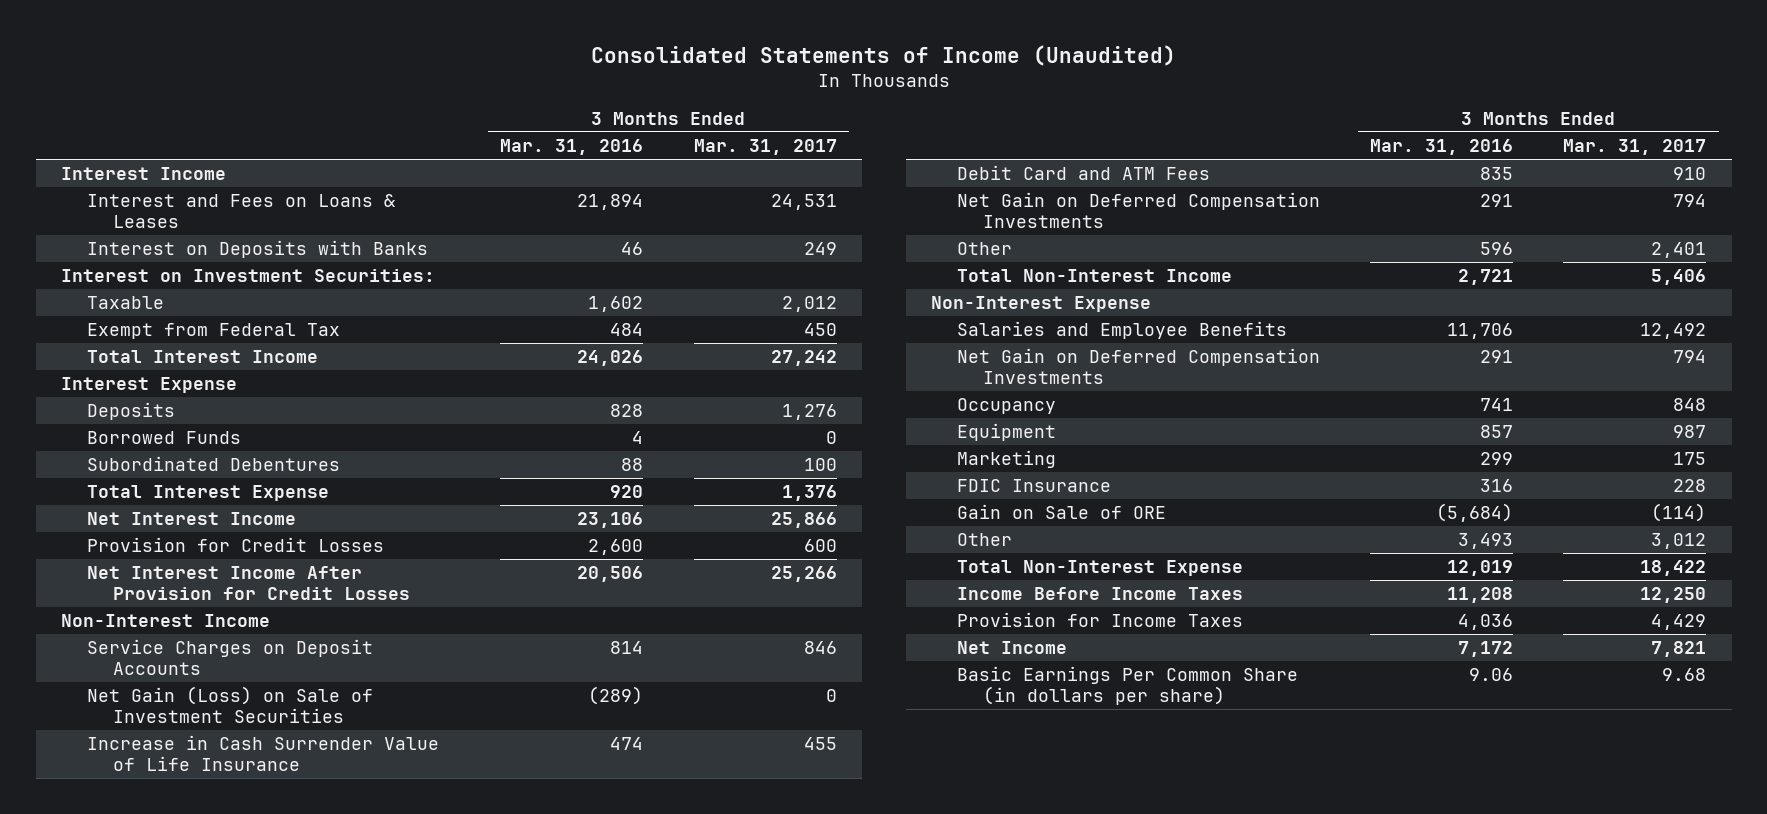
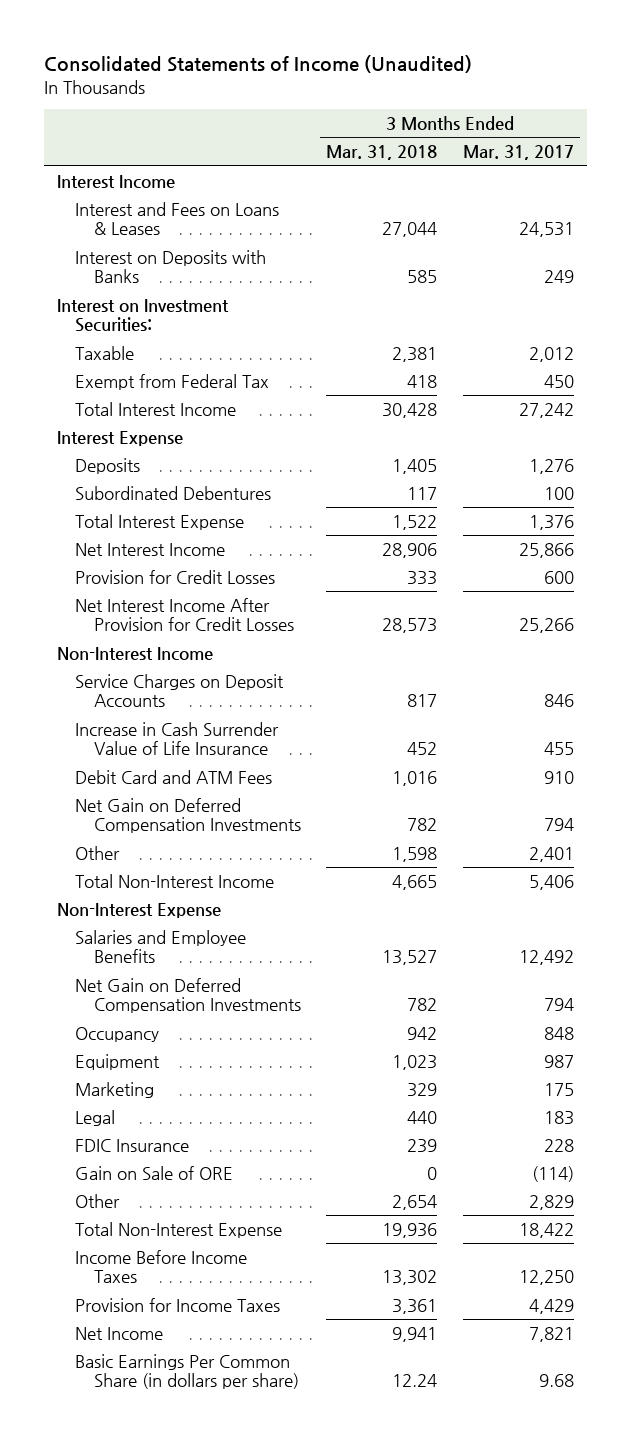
- | 3 Months Ended Mar. 31, 2016 | 3 Months Ended Mar. 31, 2017
+ | 3 Months Ended Mar. 31, 2018 | 3 Months Ended Mar. 31, 2017
- Borrowed Funds | 4 | 0
- Net Gain (Loss) on Sale of Investment Securities | (289) | 0
+ Legal | 440 | 183
- Other | 3,493 | 3,012
+ Other | 2,654 | 2,829

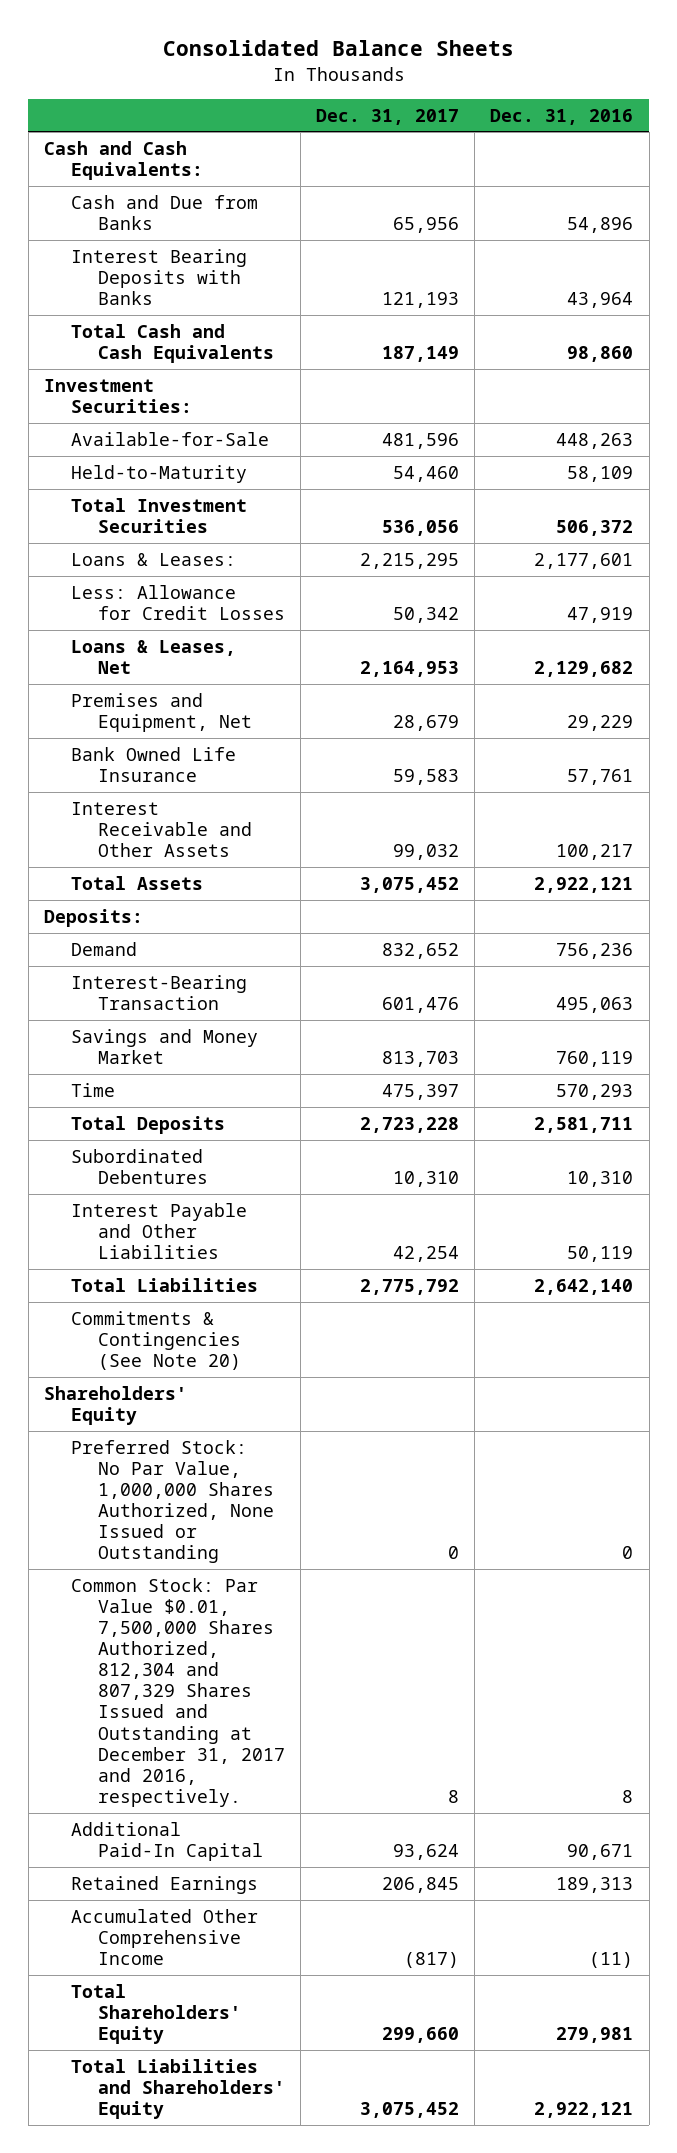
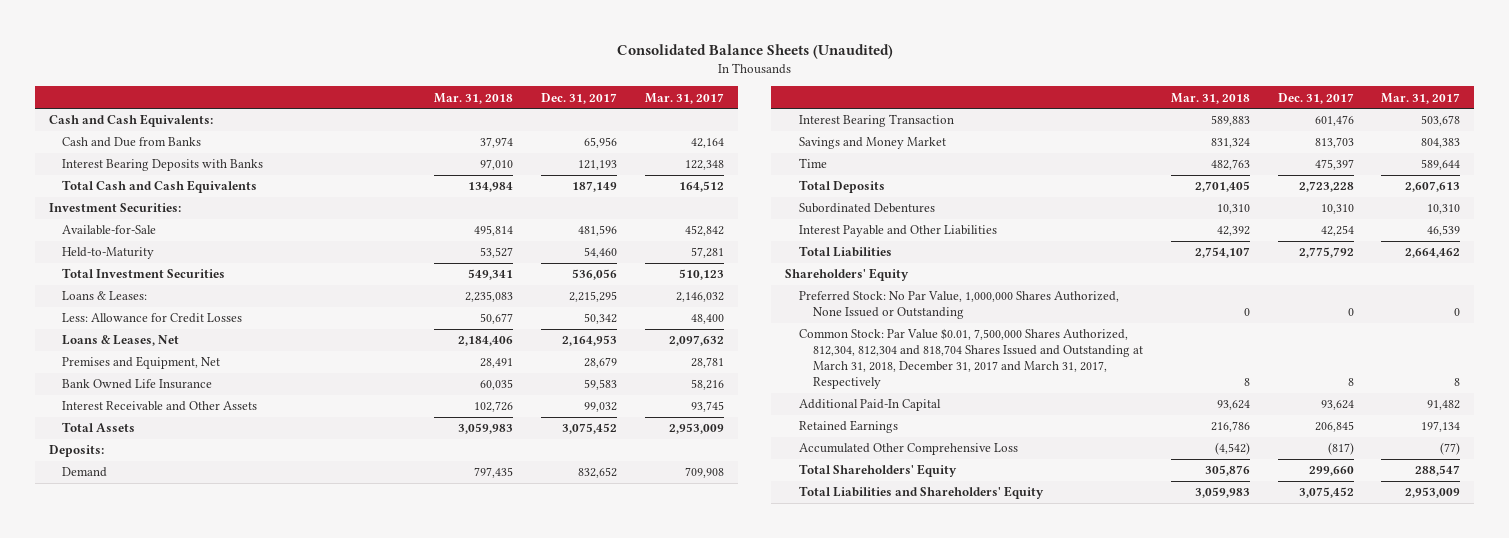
- Consolidated Balance Sheets
+ Consolidated Balance Sheets (Unaudited)
- | Dec. 31, 2017 | Dec. 31, 2016
+ | Mar. 31, 2018 | Dec. 31, 2017 | Mar. 31, 2017
- Interest-Bearing Transaction | 601,476 | 495,063
+ Interest Bearing Transaction | 589,883 | 601,476 | 503,678
- Commitments & Contingencies (See Note 20)
- Common Stock: Par Value $0.01, 7,500,000 Shares Authorized, 812,304 and 807,329 Shares Issued and Outstanding at December 31, 2017 and 2016, respectively. | 8 | 8
+ Common Stock: Par Value $0.01, 7,500,000 Shares Authorized, 812,304, 812,304 and 818,704 Shares Issued and Outstanding at March 31, 2018, December 31, 2017 and March 31, 2017, Respectively | 8 | 8 | 8
- Accumulated Other Comprehensive Income | (817) | (11)
+ Accumulated Other Comprehensive Loss | (4,542) | (817) | (77)

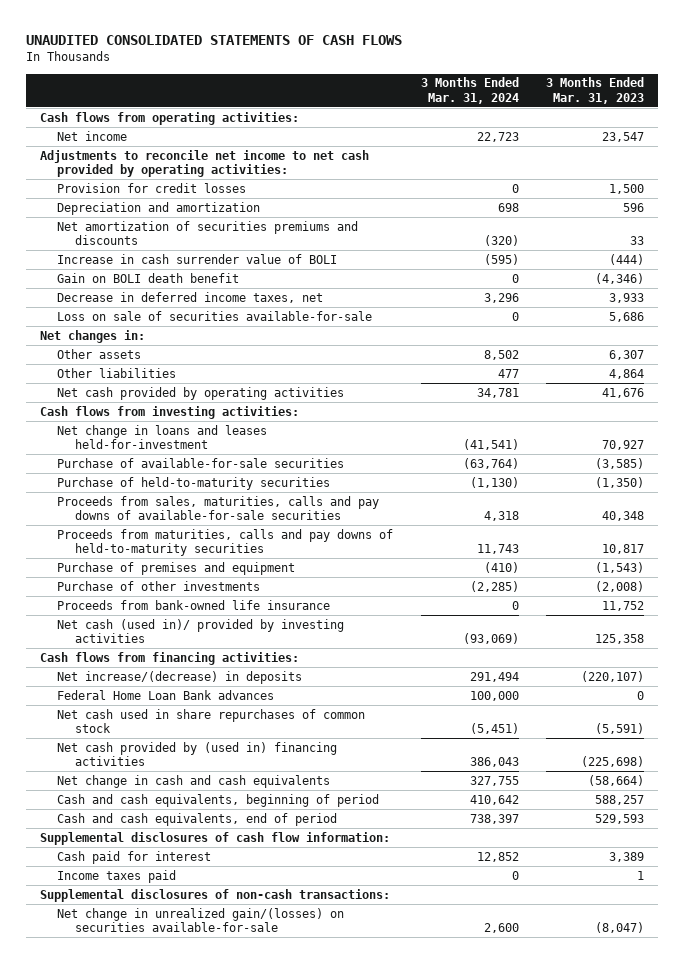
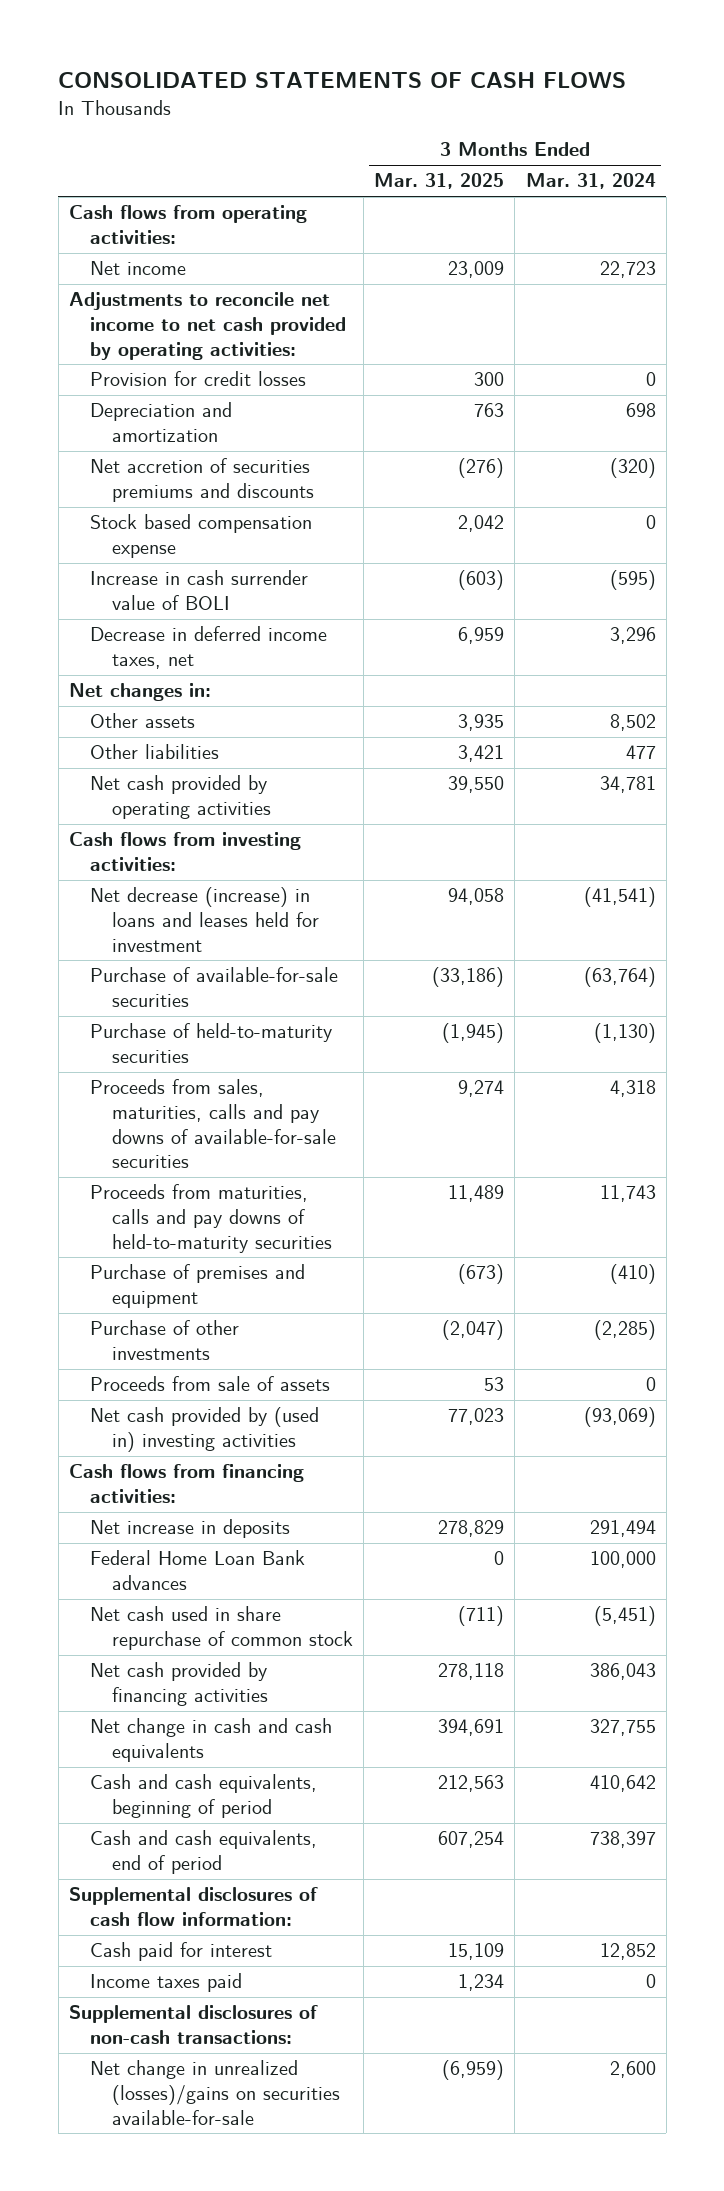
- UNAUDITED CONSOLIDATED STATEMENTS OF CASH FLOWS
+ CONSOLIDATED STATEMENTS OF CASH FLOWS
- | 3 Months Ended Mar. 31, 2024 | 3 Months Ended Mar. 31, 2023
+ | 3 Months Ended Mar. 31, 2025 | 3 Months Ended Mar. 31, 2024
- Net amortization of securities premiums and discounts | (320) | 33
+ Net accretion of securities premiums and discounts | (276) | (320)
+ Stock based compensation expense | 2,042 | 0
- Gain on BOLI death benefit | 0 | (4,346)
- Loss on sale of securities available-for-sale | 0 | 5,686
- Net change in loans and leases held-for-investment | (41,541) | 70,927
+ Net decrease (increase) in loans and leases held for investment | 94,058 | (41,541)
- Proceeds from bank-owned life insurance | 0 | 11,752
- Net cash (used in)/ provided by investing activities | (93,069) | 125,358
+ Proceeds from sale of assets | 53 | 0
+ Net cash provided by (used in) investing activities | 77,023 | (93,069)
- Net increase/(decrease) in deposits | 291,494 | (220,107)
+ Net increase in deposits | 278,829 | 291,494
- Net cash used in share repurchases of common stock | (5,451) | (5,591)
- Net cash provided by (used in) financing activities | 386,043 | (225,698)
+ Net cash used in share repurchase of common stock | (711) | (5,451)
+ Net cash provided by financing activities | 278,118 | 386,043
- Net change in unrealized gain/(losses) on securities available-for-sale | 2,600 | (8,047)
+ Net change in unrealized (losses)/gains on securities available-for-sale | (6,959) | 2,600

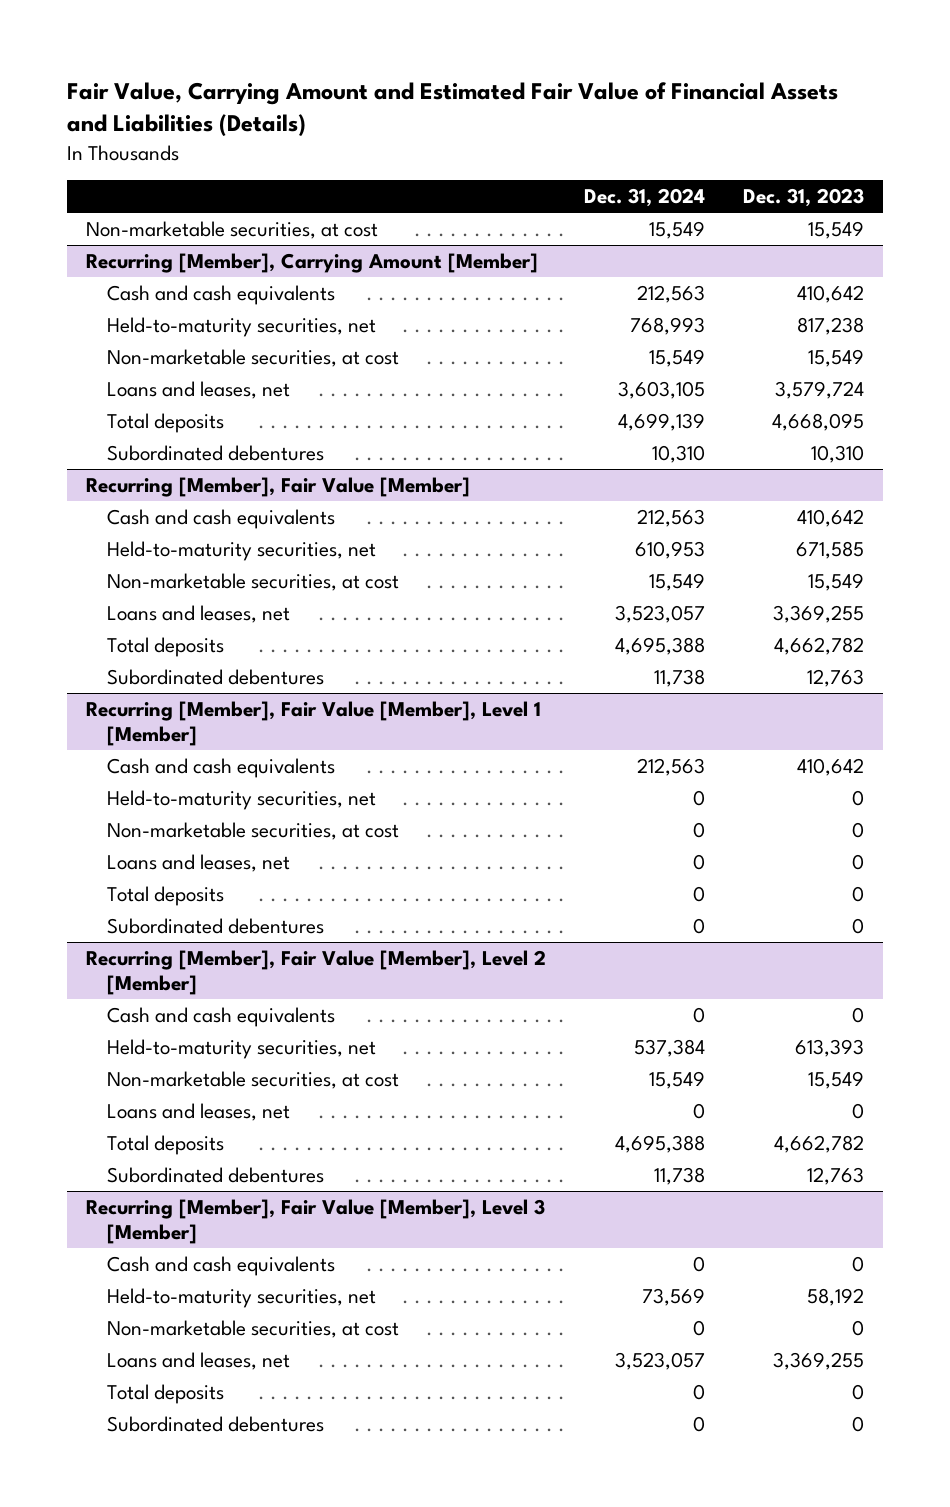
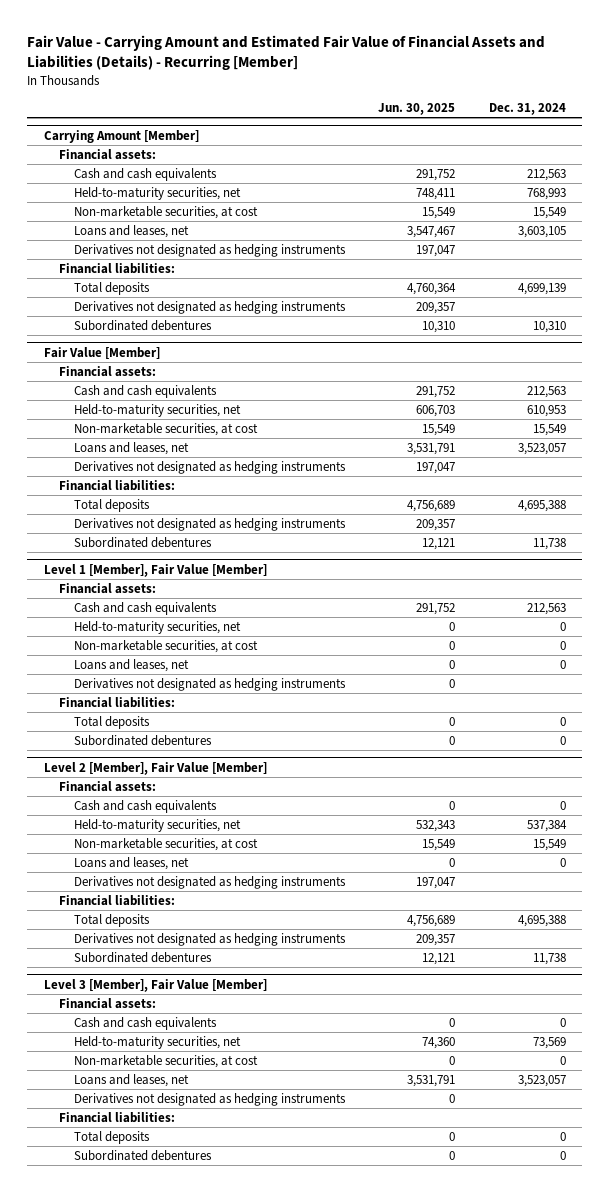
- Fair Value, Carrying Amount and Estimated Fair Value of Financial Assets and Liabilities (Details)
+ Fair Value - Carrying Amount and Estimated Fair Value of Financial Assets and Liabilities (Details) - Recurring [Member]
- | Dec. 31, 2024 | Dec. 31, 2023
+ | Jun. 30, 2025 | Dec. 31, 2024
- Non-marketable securities, at cost | 15,549 | 15,549
- Recurring [Member], Carrying Amount [Member]
+ Carrying Amount [Member]
+ Financial assets:
+ Derivatives not designated as hedging instruments | 197,047 |
+ Financial liabilities:
+ Derivatives not designated as hedging instruments | 209,357 |
- Recurring [Member], Fair Value [Member]
+ Fair Value [Member]
+ Financial assets:
+ Derivatives not designated as hedging instruments | 197,047 |
+ Financial liabilities:
+ Derivatives not designated as hedging instruments | 209,357 |
- Recurring [Member], Fair Value [Member], Level 1 [Member]
+ Level 1 [Member], Fair Value [Member]
+ Financial assets:
+ Derivatives not designated as hedging instruments | 0 |
+ Financial liabilities:
- Recurring [Member], Fair Value [Member], Level 2 [Member]
+ Level 2 [Member], Fair Value [Member]
+ Financial assets:
+ Derivatives not designated as hedging instruments | 197,047 |
+ Financial liabilities:
+ Derivatives not designated as hedging instruments | 209,357 |
- Recurring [Member], Fair Value [Member], Level 3 [Member]
+ Level 3 [Member], Fair Value [Member]
+ Financial assets:
+ Derivatives not designated as hedging instruments | 0 |
+ Financial liabilities:

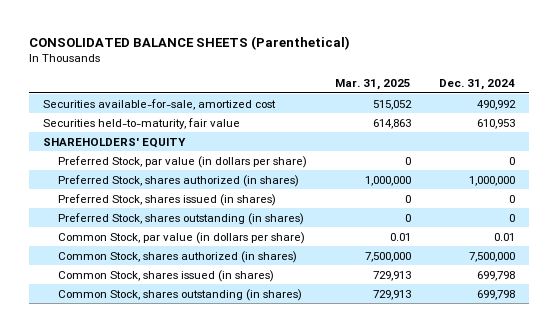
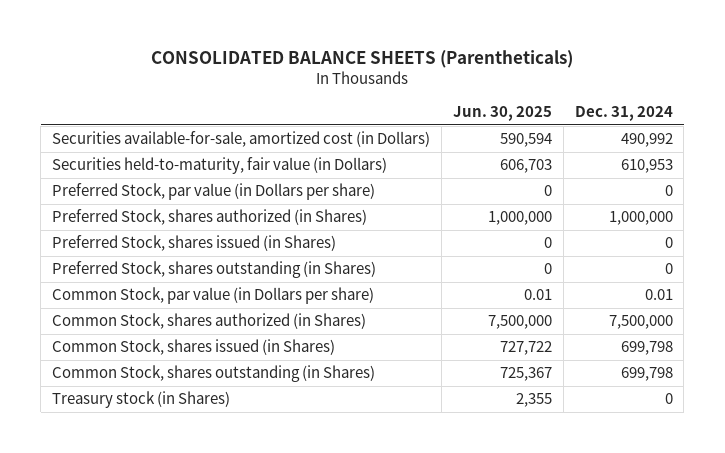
- CONSOLIDATED BALANCE SHEETS (Parenthetical)
+ CONSOLIDATED BALANCE SHEETS (Parentheticals)
- | Mar. 31, 2025 | Dec. 31, 2024
+ | Jun. 30, 2025 | Dec. 31, 2024
- Securities available-for-sale, amortized cost | 515,052 | 490,992
- Securities held-to-maturity, fair value | 614,863 | 610,953
- SHAREHOLDERS' EQUITY
- Preferred Stock, par value (in dollars per share) | 0 | 0
- Preferred Stock, shares authorized (in shares) | 1,000,000 | 1,000,000
- Preferred Stock, shares issued (in shares) | 0 | 0
- Preferred Stock, shares outstanding (in shares) | 0 | 0
- Common Stock, par value (in dollars per share) | 0.01 | 0.01
- Common Stock, shares authorized (in shares) | 7,500,000 | 7,500,000
- Common Stock, shares issued (in shares) | 729,913 | 699,798
- Common Stock, shares outstanding (in shares) | 729,913 | 699,798
+ Securities available-for-sale, amortized cost (in Dollars) | 590,594 | 490,992
+ Securities held-to-maturity, fair value (in Dollars) | 606,703 | 610,953
+ Preferred Stock, par value (in Dollars per share) | 0 | 0
+ Preferred Stock, shares authorized (in Shares) | 1,000,000 | 1,000,000
+ Preferred Stock, shares issued (in Shares) | 0 | 0
+ Preferred Stock, shares outstanding (in Shares) | 0 | 0
+ Common Stock, par value (in Dollars per share) | 0.01 | 0.01
+ Common Stock, shares authorized (in Shares) | 7,500,000 | 7,500,000
+ Common Stock, shares issued (in Shares) | 727,722 | 699,798
+ Common Stock, shares outstanding (in Shares) | 725,367 | 699,798
+ Treasury stock (in Shares) | 2,355 | 0

